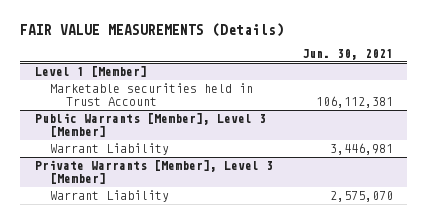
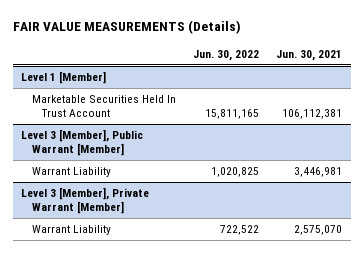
- | Jun. 30, 2021
+ | Jun. 30, 2022 | Jun. 30, 2021
@ Level 1 [Member]
- Marketable securities held in Trust Account | 106,112,381
- Public Warrants [Member], Level 3 [Member]
@ Level 1 [Member]
+ Marketable Securities Held In Trust Account | 15,811,165 | 106,112,381
+ Level 3 [Member], Public Warrant [Member]
- Private Warrants [Member], Level 3 [Member]
+ Level 3 [Member], Private Warrant [Member]

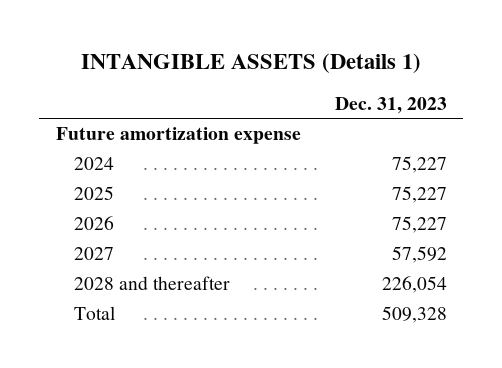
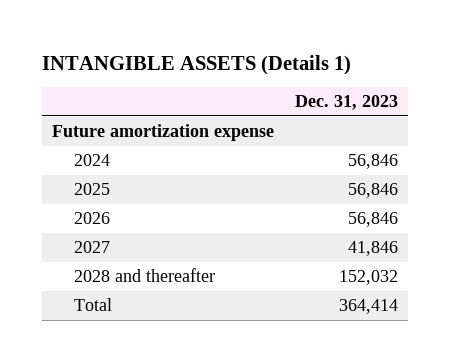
- 2024 | 75,227
- 2025 | 75,227
- 2026 | 75,227
- 2027 | 57,592
- 2028 and thereafter | 226,054
- Total | 509,328
+ 2024 | 56,846
+ 2025 | 56,846
+ 2026 | 56,846
+ 2027 | 41,846
+ 2028 and thereafter | 152,032
+ Total | 364,414

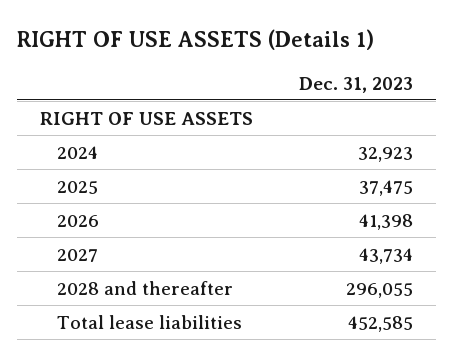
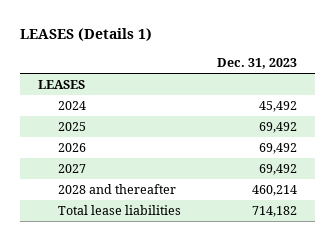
- RIGHT OF USE ASSETS (Details 1)
+ LEASES (Details 1)
- RIGHT OF USE ASSETS
- 2024 | 32,923
- 2025 | 37,475
- 2026 | 41,398
- 2027 | 43,734
- 2028 and thereafter | 296,055
- Total lease liabilities | 452,585
+ LEASES
+ 2024 | 45,492
+ 2025 | 69,492
+ 2026 | 69,492
+ 2027 | 69,492
+ 2028 and thereafter | 460,214
+ Total lease liabilities | 714,182

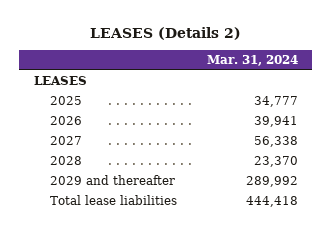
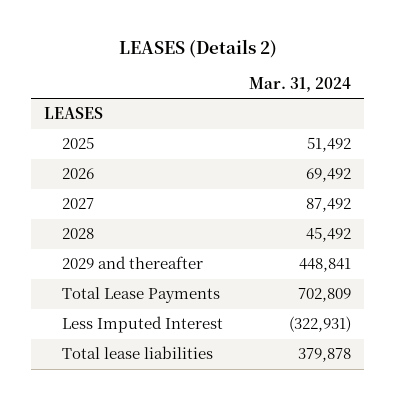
- 2025 | 34,777
- 2026 | 39,941
- 2027 | 56,338
- 2028 | 23,370
- 2029 and thereafter | 289,992
- Total lease liabilities | 444,418
+ 2025 | 51,492
+ 2026 | 69,492
+ 2027 | 87,492
+ 2028 | 45,492
+ 2029 and thereafter | 448,841
+ Total Lease Payments | 702,809
+ Less Imputed Interest | (322,931)
+ Total lease liabilities | 379,878

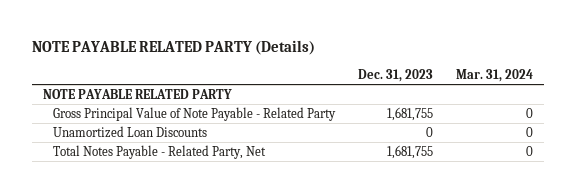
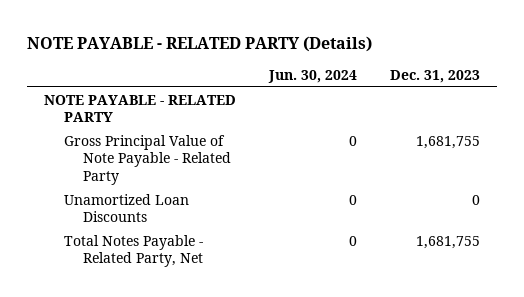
- NOTE PAYABLE RELATED PARTY (Details)
+ NOTE PAYABLE - RELATED PARTY (Details)
- | Dec. 31, 2023 | Mar. 31, 2024
+ | Jun. 30, 2024 | Dec. 31, 2023
- NOTE PAYABLE RELATED PARTY
+ NOTE PAYABLE - RELATED PARTY

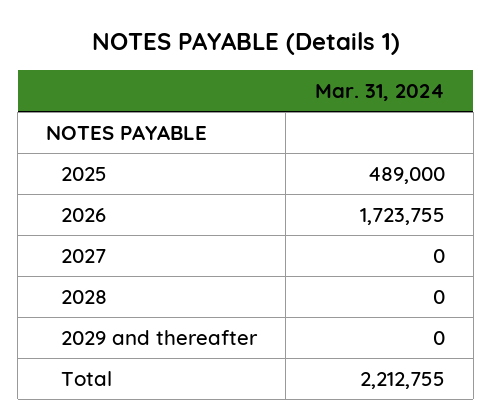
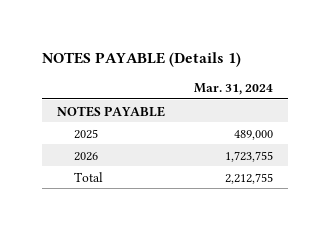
- 2027 | 0
- 2028 | 0
- 2029 and thereafter | 0

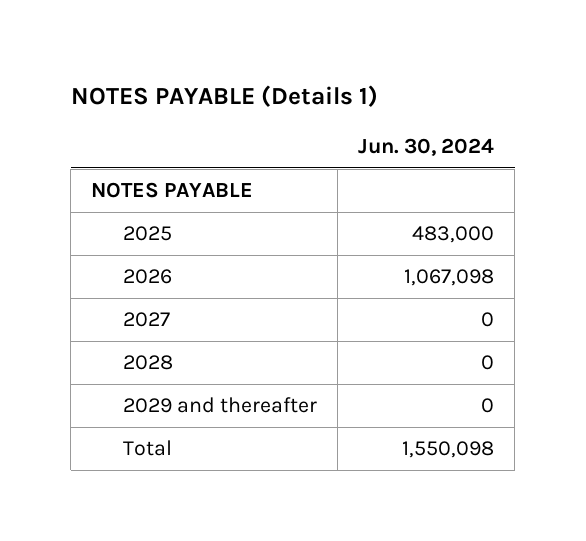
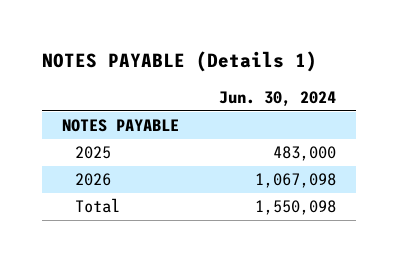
- 2027 | 0
- 2028 | 0
- 2029 and thereafter | 0

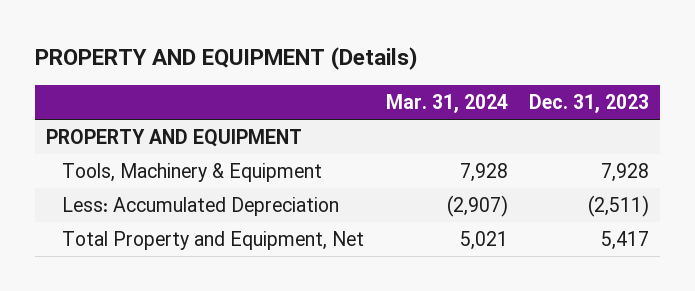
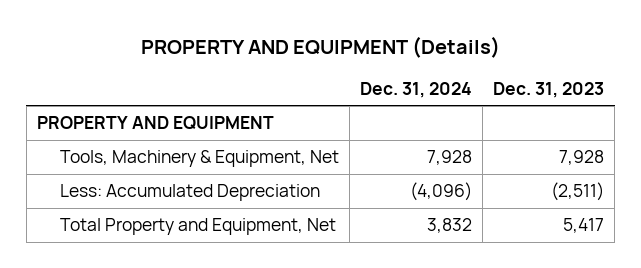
- | Mar. 31, 2024 | Dec. 31, 2023
+ | Dec. 31, 2024 | Dec. 31, 2023
- Tools, Machinery & Equipment | 7,928 | 7,928
+ Tools, Machinery & Equipment, Net | 7,928 | 7,928

